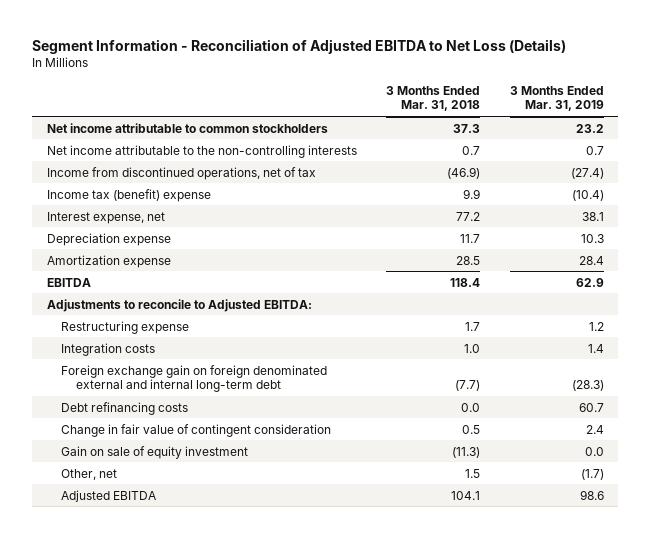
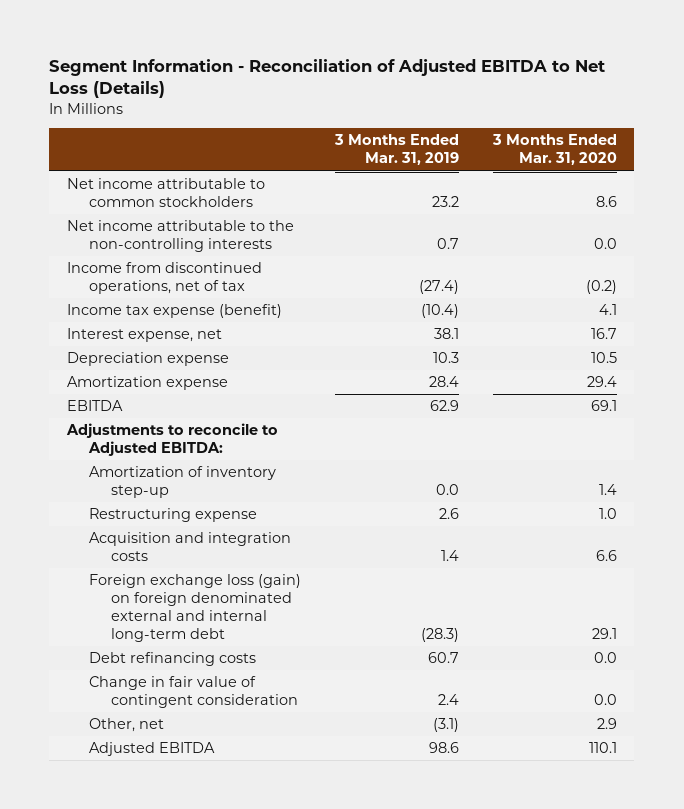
- | 3 Months Ended Mar. 31, 2018 | 3 Months Ended Mar. 31, 2019
+ | 3 Months Ended Mar. 31, 2019 | 3 Months Ended Mar. 31, 2020
- Income tax (benefit) expense | 9.9 | (10.4)
+ Income tax expense (benefit) | (10.4) | 4.1
- Restructuring expense | 1.7 | 1.2
- Integration costs | 1.0 | 1.4
- Foreign exchange gain on foreign denominated external and internal long-term debt | (7.7) | (28.3)
+ Amortization of inventory step-up | 0.0 | 1.4
+ Restructuring expense | 2.6 | 1.0
+ Acquisition and integration costs | 1.4 | 6.6
+ Foreign exchange loss (gain) on foreign denominated external and internal long-term debt | (28.3) | 29.1
- Gain on sale of equity investment | (11.3) | 0.0
- Other, net | 1.5 | (1.7)
+ Other, net | (3.1) | 2.9

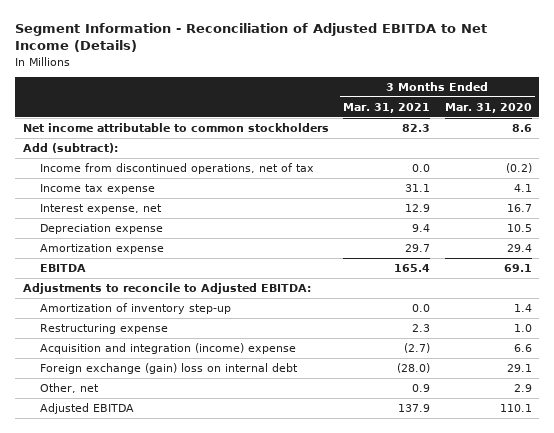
- Segment Information - Reconciliation of Adjusted EBITDA to Net Loss (Details)
+ Segment Information - Reconciliation of Adjusted EBITDA to Net Income (Details)
- | 3 Months Ended Mar. 31, 2019 | 3 Months Ended Mar. 31, 2020
+ | 3 Months Ended Mar. 31, 2021 | 3 Months Ended Mar. 31, 2020
- Net income attributable to the non-controlling interests | 0.7 | 0.0
+ Add (subtract):
- Income tax expense (benefit) | (10.4) | 4.1
+ Income tax expense | 31.1 | 4.1
- Acquisition and integration costs | 1.4 | 6.6
- Foreign exchange loss (gain) on foreign denominated external and internal long-term debt | (28.3) | 29.1
- Debt refinancing costs | 60.7 | 0.0
- Change in fair value of contingent consideration | 2.4 | 0.0
+ Acquisition and integration (income) expense | (2.7) | 6.6
+ Foreign exchange (gain) loss on internal debt | (28.0) | 29.1

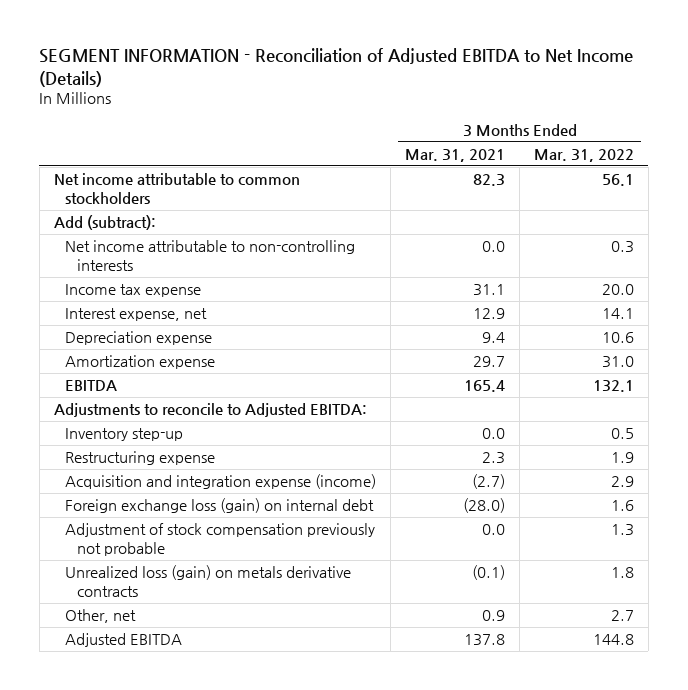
- Segment Information - Reconciliation of Adjusted EBITDA to Net Income (Details)
+ SEGMENT INFORMATION - Reconciliation of Adjusted EBITDA to Net Income (Details)
- | 3 Months Ended Mar. 31, 2021 | 3 Months Ended Mar. 31, 2020
+ | 3 Months Ended Mar. 31, 2021 | 3 Months Ended Mar. 31, 2022
- Income from discontinued operations, net of tax | 0.0 | (0.2)
+ Net income attributable to non-controlling interests | 0.0 | 0.3
- Amortization of inventory step-up | 0.0 | 1.4
+ Inventory step-up | 0.0 | 0.5
- Acquisition and integration (income) expense | (2.7) | 6.6
- Foreign exchange (gain) loss on internal debt | (28.0) | 29.1
+ Acquisition and integration expense (income) | (2.7) | 2.9
+ Foreign exchange loss (gain) on internal debt | (28.0) | 1.6
+ Adjustment of stock compensation previously not probable | 0.0 | 1.3
+ Unrealized loss (gain) on metals derivative contracts | (0.1) | 1.8
- Adjusted EBITDA | 137.9 | 110.1
+ Adjusted EBITDA | 137.8 | 144.8

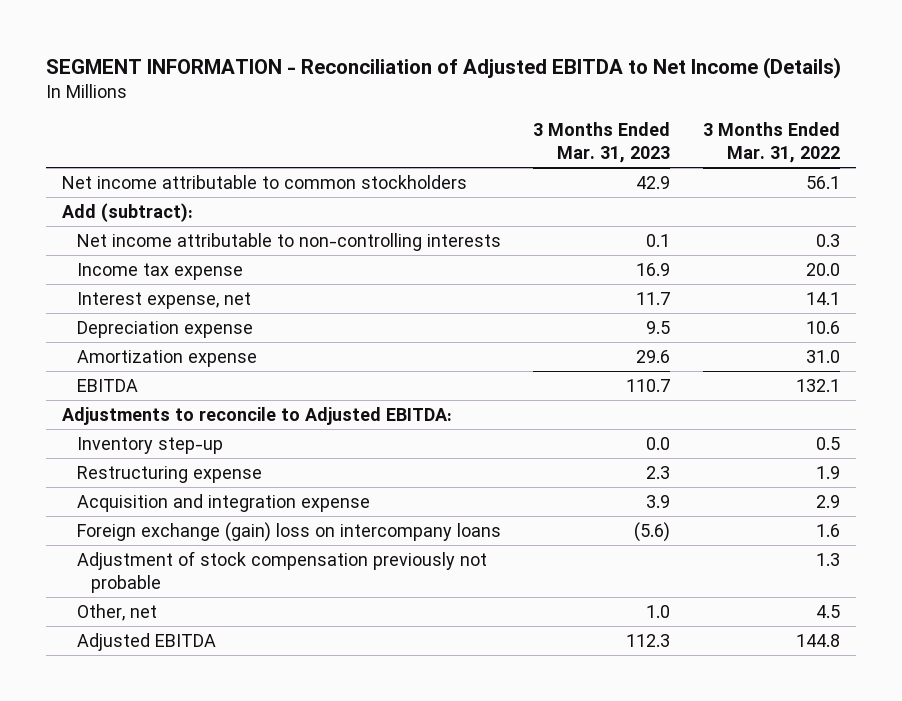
- | 3 Months Ended Mar. 31, 2021 | 3 Months Ended Mar. 31, 2022
+ | 3 Months Ended Mar. 31, 2023 | 3 Months Ended Mar. 31, 2022
- Acquisition and integration expense (income) | (2.7) | 2.9
- Foreign exchange loss (gain) on internal debt | (28.0) | 1.6
+ Acquisition and integration expense | 3.9 | 2.9
+ Foreign exchange (gain) loss on intercompany loans | (5.6) | 1.6
- Unrealized loss (gain) on metals derivative contracts | (0.1) | 1.8
- Other, net | 0.9 | 2.7
+ Other, net | 1.0 | 4.5

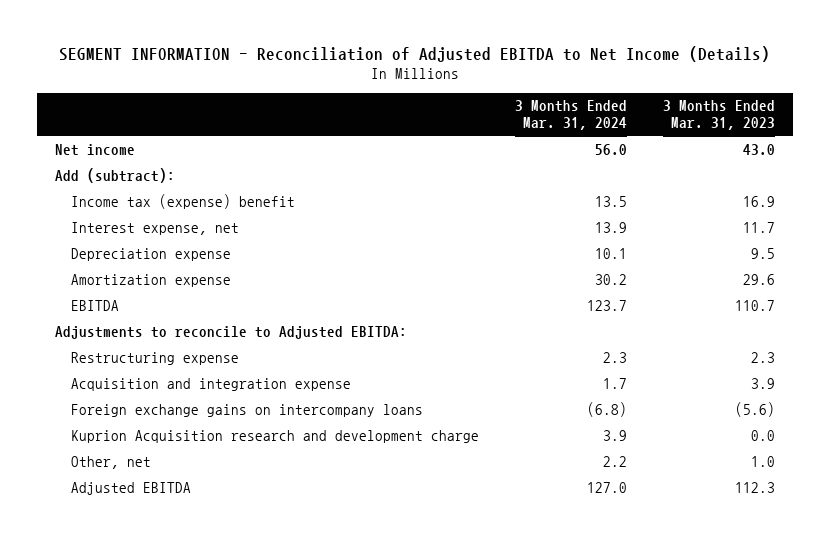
- | 3 Months Ended Mar. 31, 2023 | 3 Months Ended Mar. 31, 2022
+ | 3 Months Ended Mar. 31, 2024 | 3 Months Ended Mar. 31, 2023
- Net income attributable to common stockholders | 42.9 | 56.1
+ Net income | 56.0 | 43.0
- Net income attributable to non-controlling interests | 0.1 | 0.3
- Income tax expense | 16.9 | 20.0
+ Income tax (expense) benefit | 13.5 | 16.9
- Inventory step-up | 0.0 | 0.5
- Foreign exchange (gain) loss on intercompany loans | (5.6) | 1.6
- Adjustment of stock compensation previously not probable | | 1.3
+ Foreign exchange gains on intercompany loans | (6.8) | (5.6)
+ Kuprion Acquisition research and development charge | 3.9 | 0.0

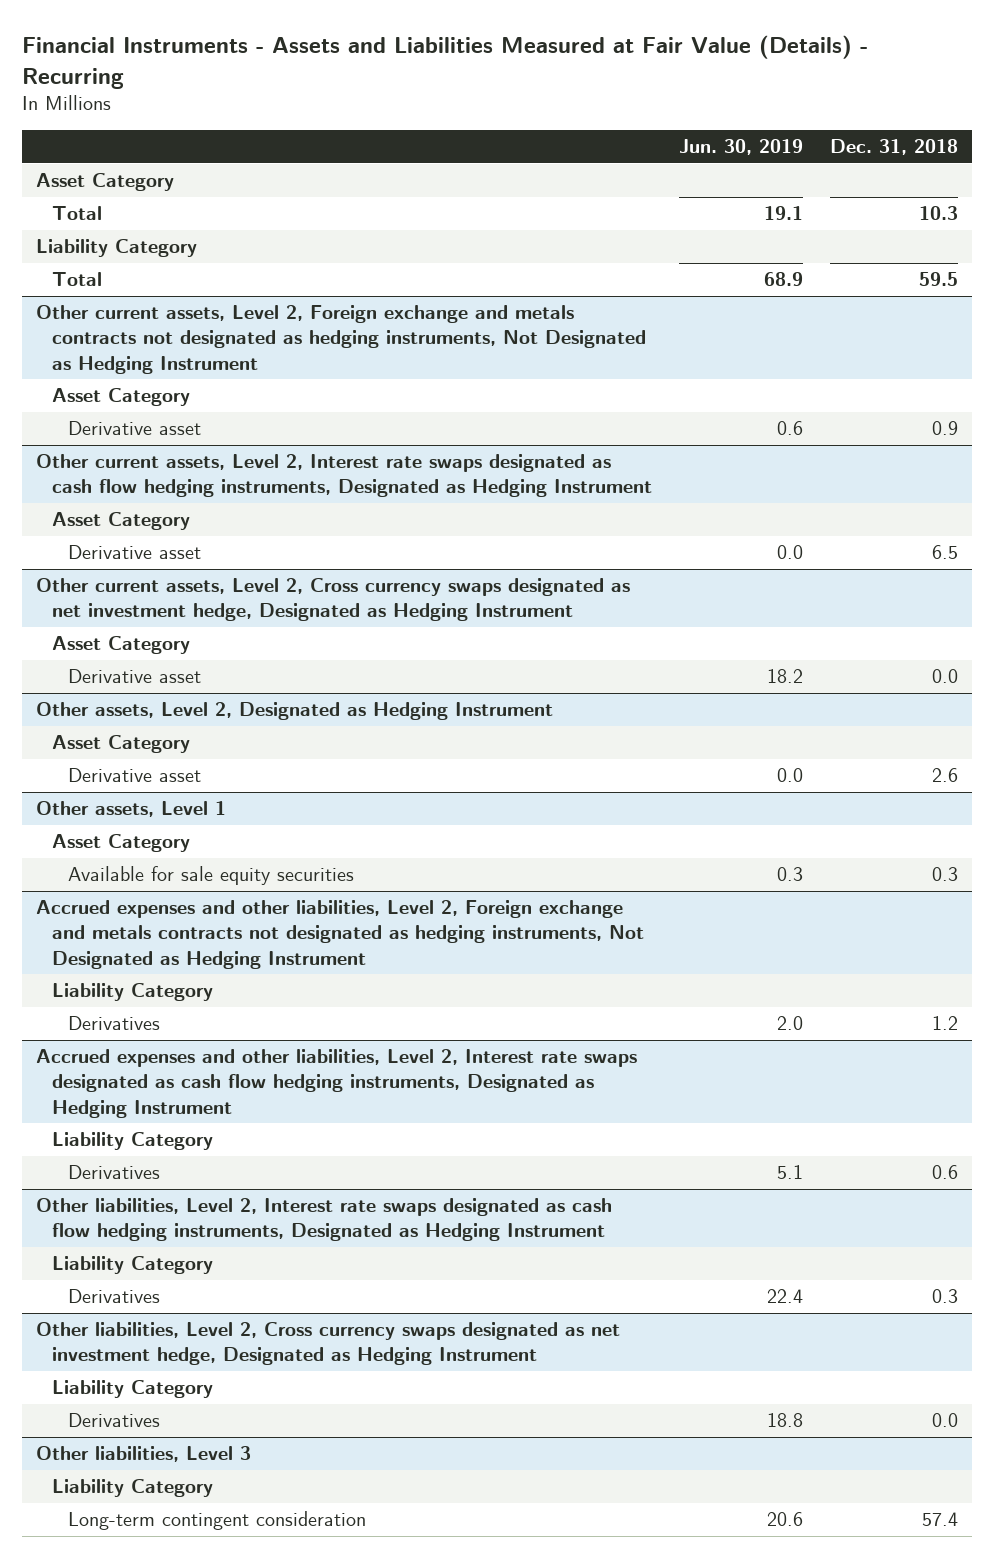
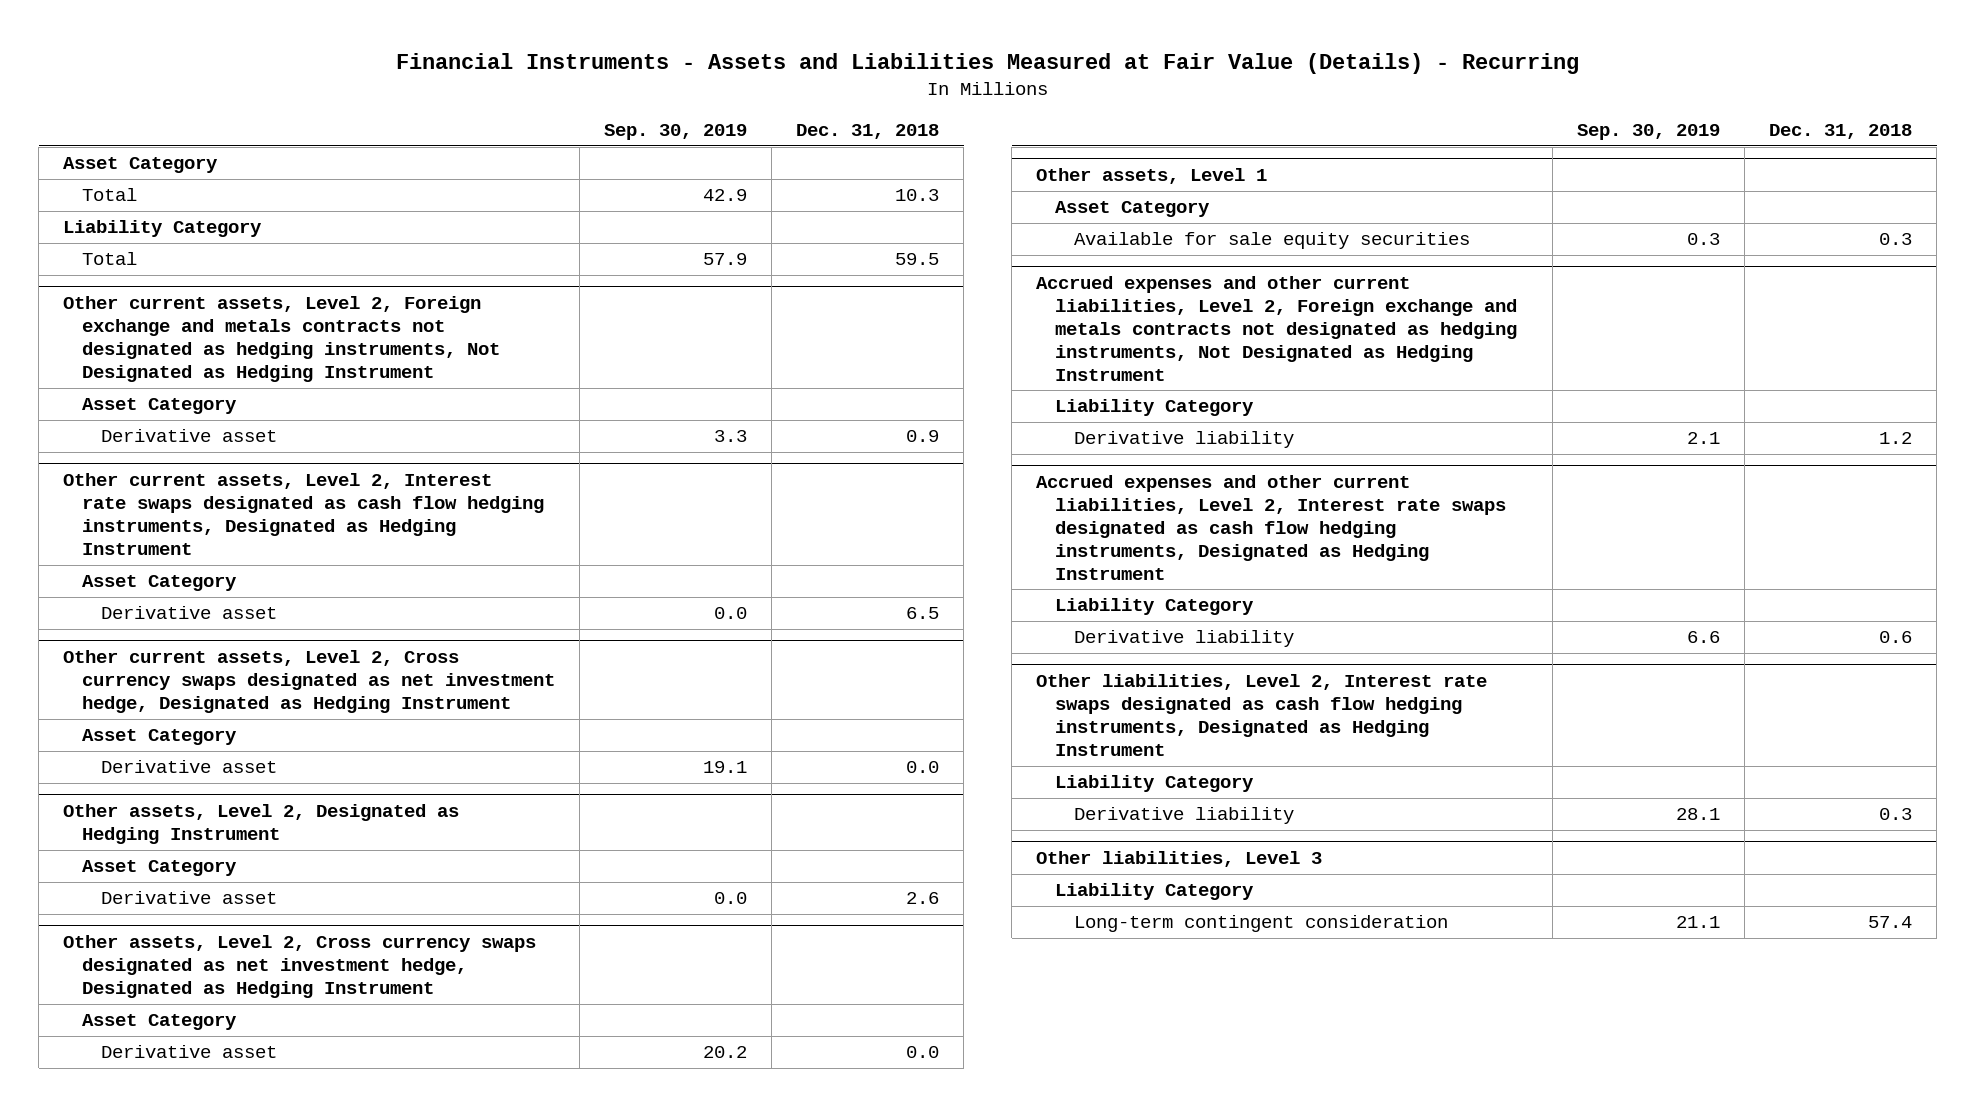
- | Jun. 30, 2019 | Dec. 31, 2018
+ | Sep. 30, 2019 | Dec. 31, 2018
+ Other assets, Level 2, Cross currency swaps designated as net investment hedge, Designated as Hedging Instrument
+ Asset Category
+ Derivative asset | 20.2 | 0.0
- Accrued expenses and other liabilities, Level 2, Foreign exchange and metals contracts not designated as hedging instruments, Not Designated as Hedging Instrument
+ Accrued expenses and other current liabilities, Level 2, Foreign exchange and metals contracts not designated as hedging instruments, Not Designated as Hedging Instrument
- Derivatives | 2.0 | 1.2
- Accrued expenses and other liabilities, Level 2, Interest rate swaps designated as cash flow hedging instruments, Designated as Hedging Instrument
+ Derivative liability | 2.1 | 1.2
+ Accrued expenses and other current liabilities, Level 2, Interest rate swaps designated as cash flow hedging instruments, Designated as Hedging Instrument
- Derivatives | 5.1 | 0.6
+ Derivative liability | 6.6 | 0.6
@ Other liabilities, Level 2, Interest rate swaps designated as cash flow hedging instruments, Designated as Hedging Instrument
- Derivatives | 22.4 | 0.3
- Other liabilities, Level 2, Cross currency swaps designated as net investment hedge, Designated as Hedging Instrument
- Liability Category
- Derivatives | 18.8 | 0.0
@ Other liabilities, Level 2, Interest rate swaps designated as cash flow hedging instruments, Designated as Hedging Instrument
+ Derivative liability | 28.1 | 0.3

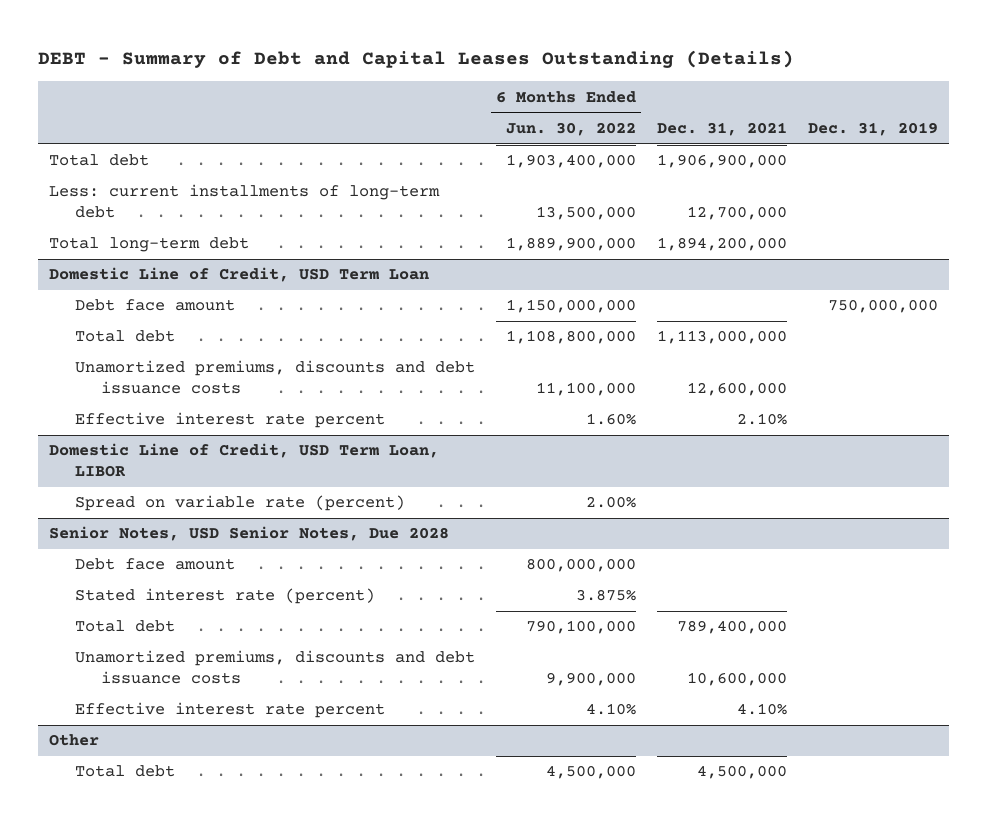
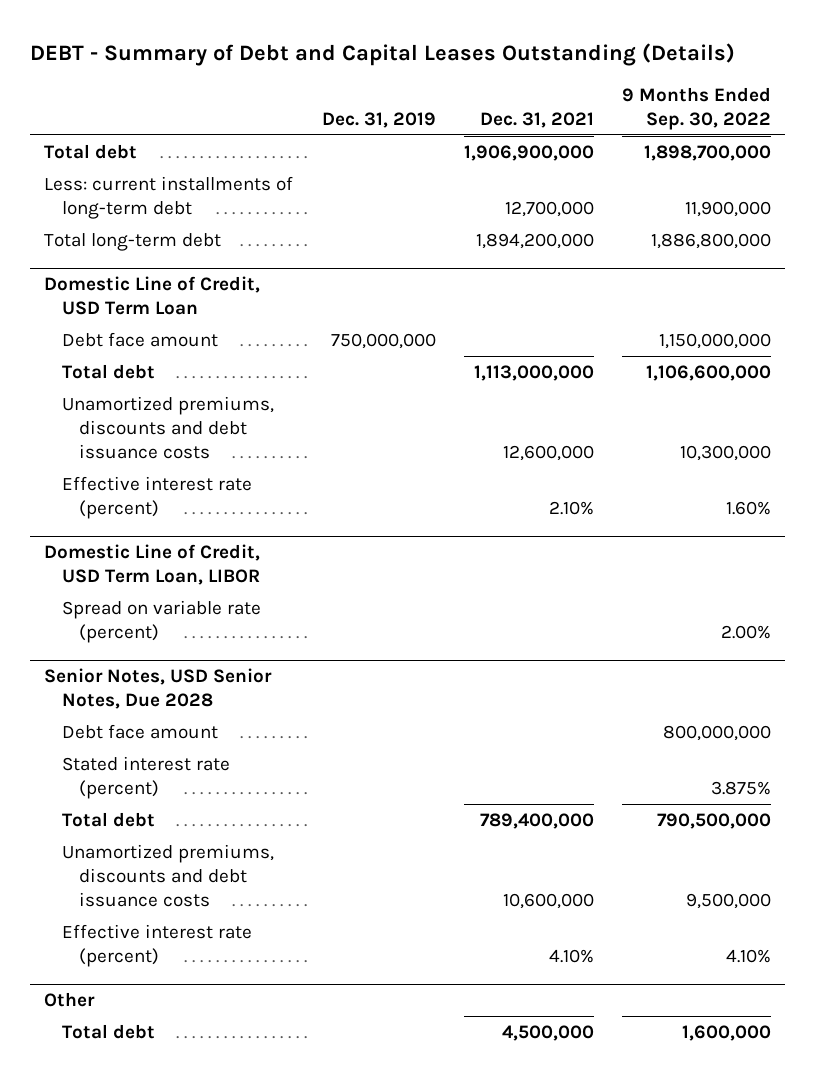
- | 6 Months Ended Jun. 30, 2022 | Dec. 31, 2021 | Dec. 31, 2019
+ | Dec. 31, 2019 | Dec. 31, 2021 | 9 Months Ended Sep. 30, 2022
@ Domestic Line of Credit, USD Term Loan
- Effective interest rate percent | 1.60% | 2.10% |
+ Effective interest rate (percent) | | 2.10% | 1.60%
@ Senior Notes, USD Senior Notes, Due 2028
- Effective interest rate percent | 4.10% | 4.10% |
+ Effective interest rate (percent) | | 4.10% | 4.10%

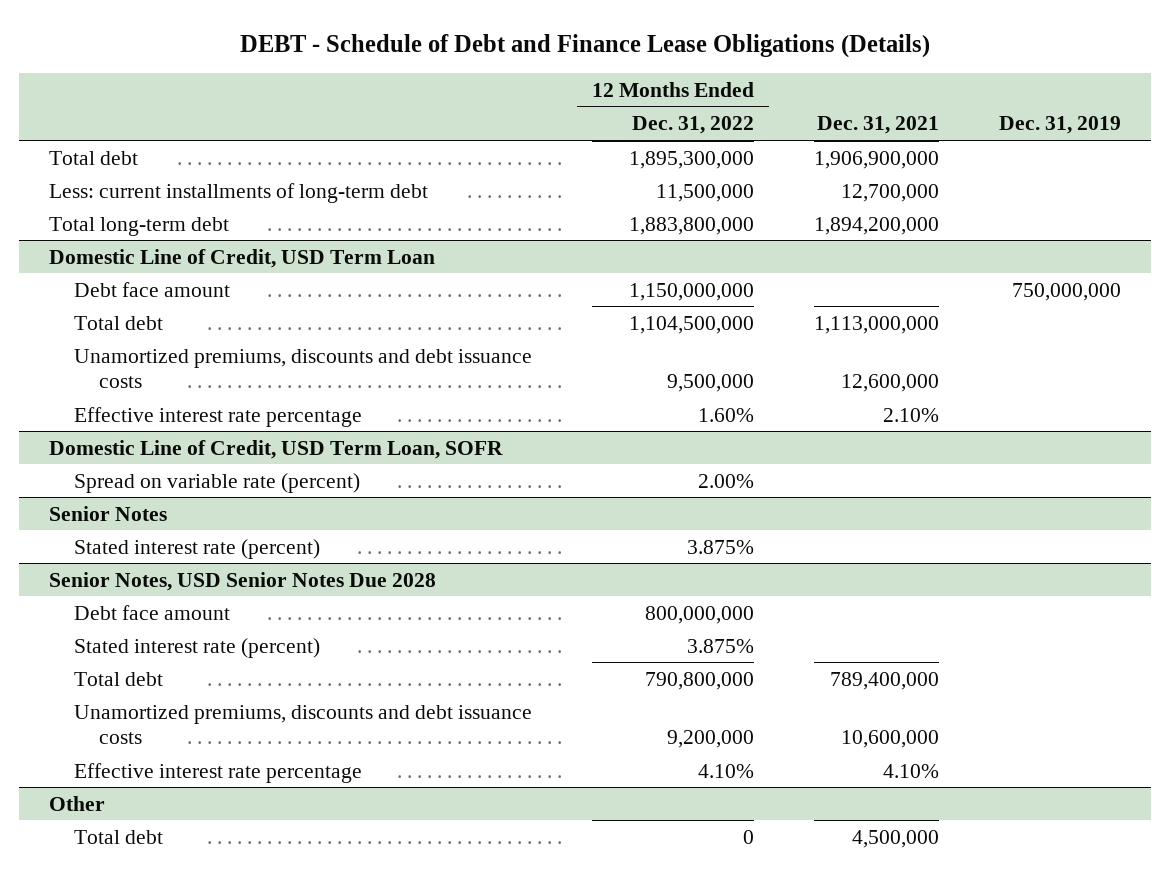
- DEBT - Summary of Debt and Capital Leases Outstanding (Details)
+ DEBT - Schedule of Debt and Finance Lease Obligations (Details)
- | Dec. 31, 2019 | Dec. 31, 2021 | 9 Months Ended Sep. 30, 2022
+ | 12 Months Ended Dec. 31, 2022 | Dec. 31, 2021 | Dec. 31, 2019
@ Domestic Line of Credit, USD Term Loan
- Effective interest rate (percent) | | 2.10% | 1.60%
- Domestic Line of Credit, USD Term Loan, LIBOR
@ Domestic Line of Credit, USD Term Loan
+ Effective interest rate percentage | 1.60% | 2.10% |
+ Domestic Line of Credit, USD Term Loan, SOFR
- Senior Notes, USD Senior Notes, Due 2028
+ Senior Notes
+ Stated interest rate (percent) | 3.875% | |
+ Senior Notes, USD Senior Notes Due 2028
- Effective interest rate (percent) | | 4.10% | 4.10%
+ Effective interest rate percentage | 4.10% | 4.10% |

